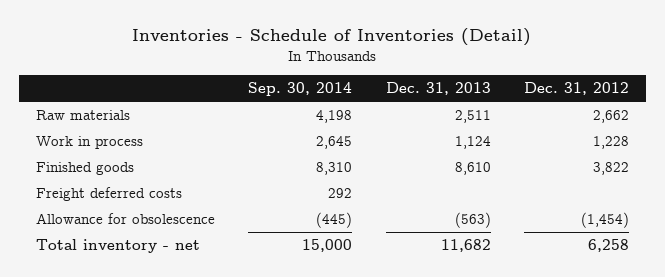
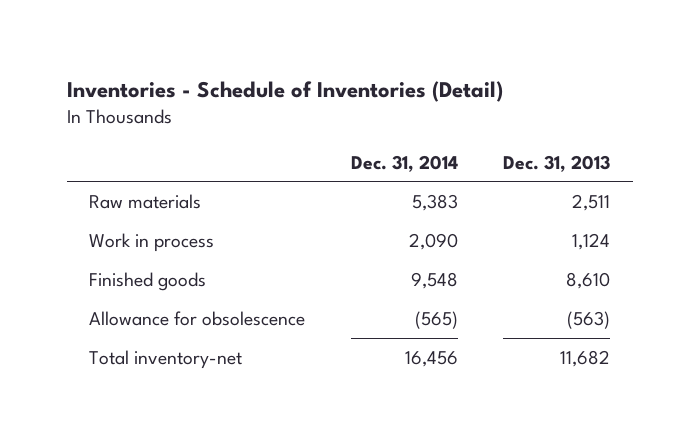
- | Sep. 30, 2014 | Dec. 31, 2013 | Dec. 31, 2012
+ | Dec. 31, 2014 | Dec. 31, 2013
- Freight deferred costs | 292 | |
- Total inventory - net | 15,000 | 11,682 | 6,258
+ Total inventory-net | 16,456 | 11,682

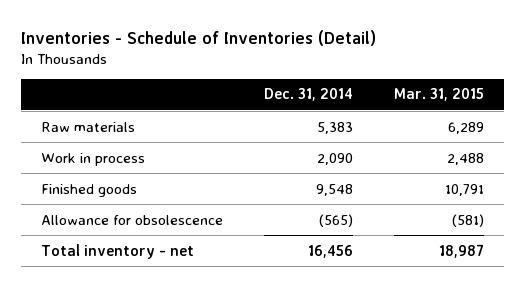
- | Dec. 31, 2014 | Dec. 31, 2013
+ | Dec. 31, 2014 | Mar. 31, 2015
- Total inventory-net | 16,456 | 11,682
+ Total inventory - net | 16,456 | 18,987

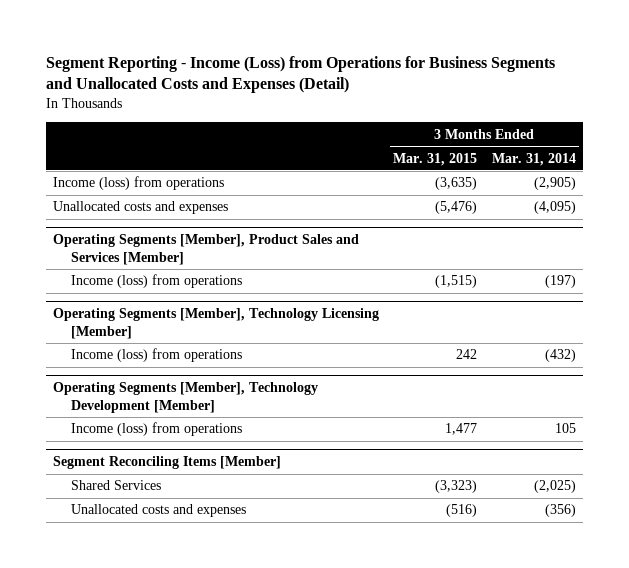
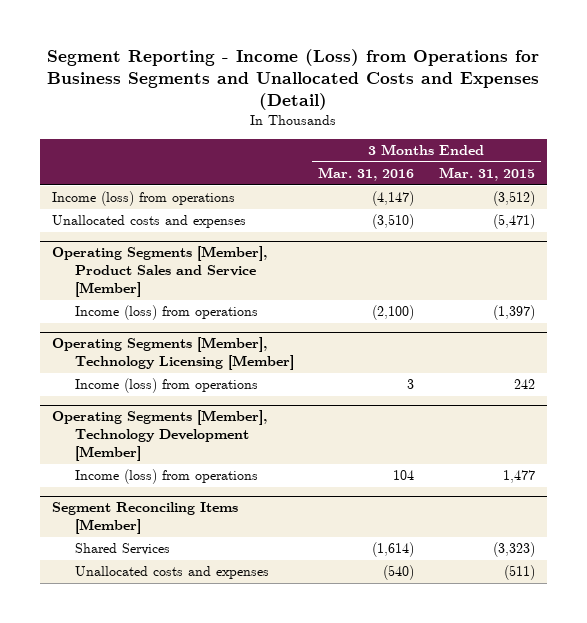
- | 3 Months Ended Mar. 31, 2015 | 3 Months Ended Mar. 31, 2014
+ | 3 Months Ended Mar. 31, 2016 | 3 Months Ended Mar. 31, 2015
- Income (loss) from operations | (3,635) | (2,905)
- Unallocated costs and expenses | (5,476) | (4,095)
- Operating Segments [Member], Product Sales and Services [Member]
- Income (loss) from operations | (1,515) | (197)
+ Income (loss) from operations | (4,147) | (3,512)
+ Unallocated costs and expenses | (3,510) | (5,471)
+ Operating Segments [Member], Product Sales and Service [Member]
+ Income (loss) from operations | (2,100) | (1,397)
@ Segment Reconciling Items [Member]
- Unallocated costs and expenses | (516) | (356)
+ Unallocated costs and expenses | (540) | (511)

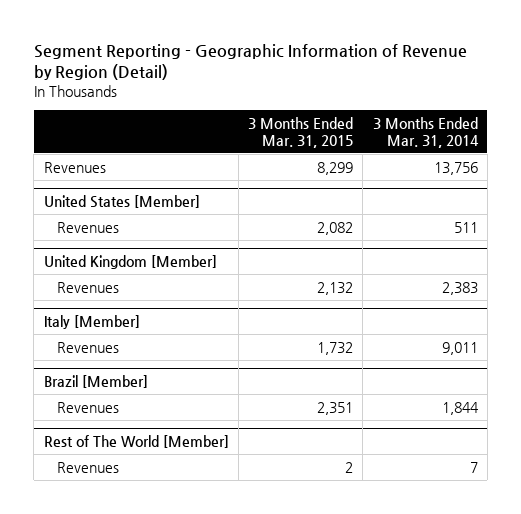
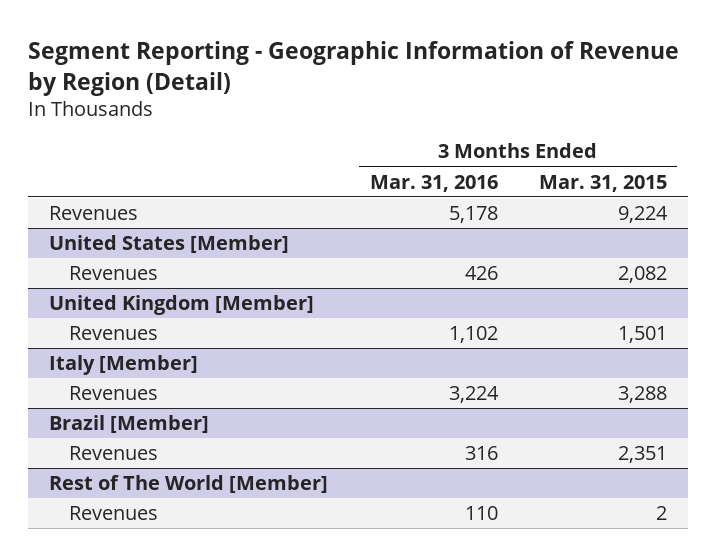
- | 3 Months Ended Mar. 31, 2015 | 3 Months Ended Mar. 31, 2014
+ | 3 Months Ended Mar. 31, 2016 | 3 Months Ended Mar. 31, 2015
- Revenues | 8,299 | 13,756
+ Revenues | 5,178 | 9,224
@ United Kingdom [Member]
- Revenues | 2,132 | 2,383
+ Revenues | 1,102 | 1,501
@ Italy [Member]
- Revenues | 1,732 | 9,011
+ Revenues | 3,224 | 3,288

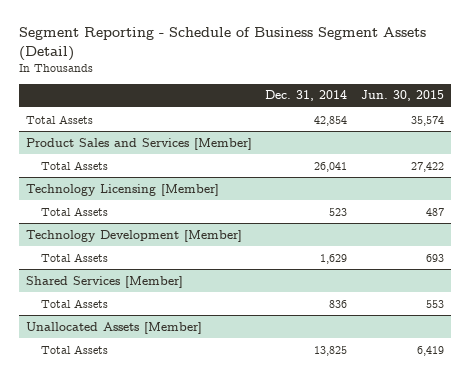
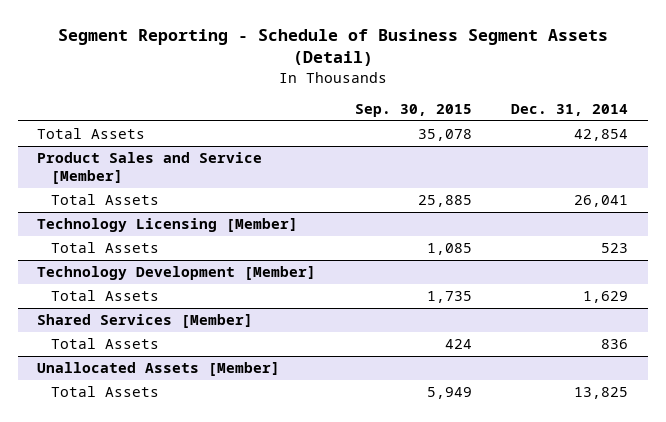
- | Dec. 31, 2014 | Jun. 30, 2015
+ | Sep. 30, 2015 | Dec. 31, 2014
- Product Sales and Services [Member]
+ Product Sales and Service [Member]

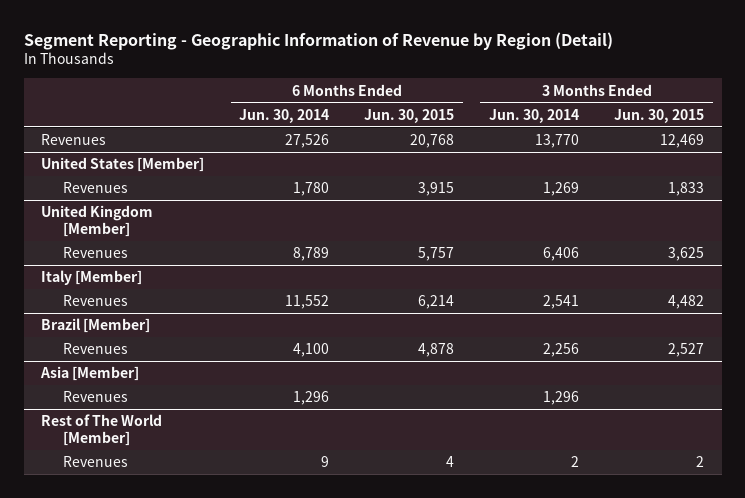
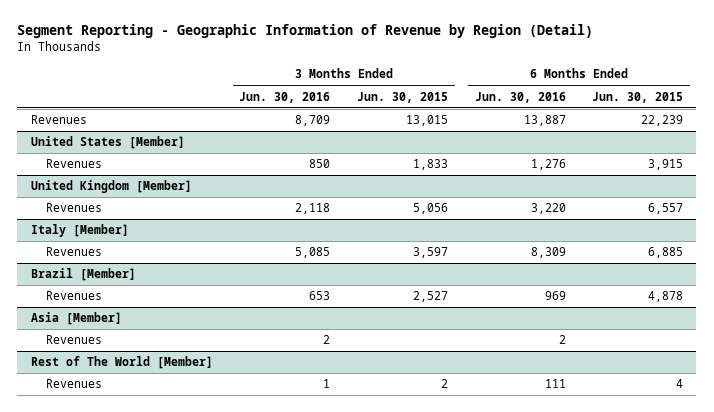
- | 6 Months Ended Jun. 30, 2014 | 6 Months Ended Jun. 30, 2015 | 3 Months Ended Jun. 30, 2014 | 3 Months Ended Jun. 30, 2015
+ | 3 Months Ended Jun. 30, 2016 | 3 Months Ended Jun. 30, 2015 | 6 Months Ended Jun. 30, 2016 | 6 Months Ended Jun. 30, 2015
- Revenues | 27,526 | 20,768 | 13,770 | 12,469
+ Revenues | 8,709 | 13,015 | 13,887 | 22,239
@ United Kingdom [Member]
- Revenues | 8,789 | 5,757 | 6,406 | 3,625
+ Revenues | 2,118 | 5,056 | 3,220 | 6,557
@ Italy [Member]
- Revenues | 11,552 | 6,214 | 2,541 | 4,482
+ Revenues | 5,085 | 3,597 | 8,309 | 6,885

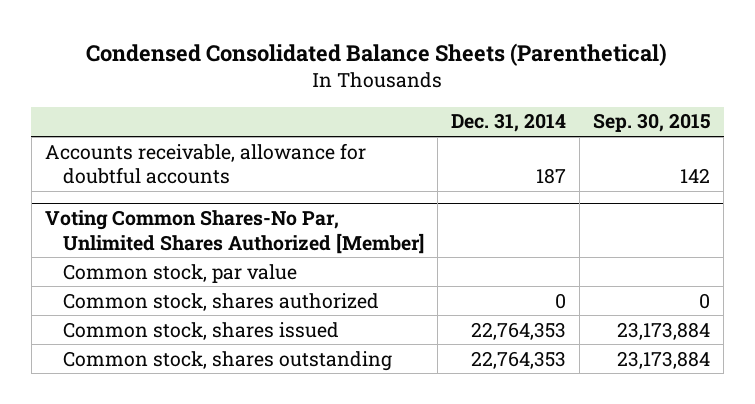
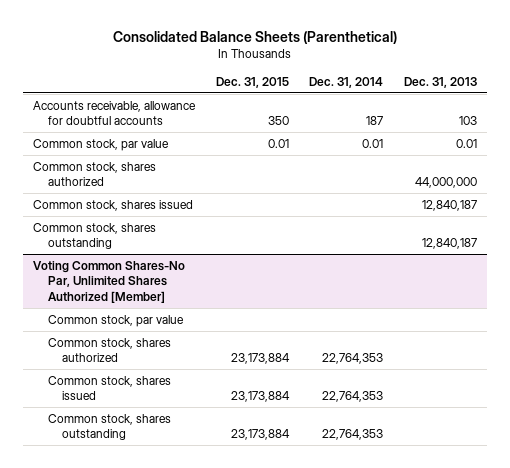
- Condensed Consolidated Balance Sheets (Parenthetical)
+ Consolidated Balance Sheets (Parenthetical)
- | Dec. 31, 2014 | Sep. 30, 2015
+ | Dec. 31, 2015 | Dec. 31, 2014 | Dec. 31, 2013
+ Common stock, par value | 0.01 | 0.01 | 0.01
+ Common stock, shares authorized | | | 44,000,000
+ Common stock, shares issued | | | 12,840,187
+ Common stock, shares outstanding | | | 12,840,187
@ Voting Common Shares-No Par, Unlimited Shares Authorized [Member]
- Common stock, shares authorized | 0 | 0
+ Common stock, shares authorized | 23,173,884 | 22,764,353 |

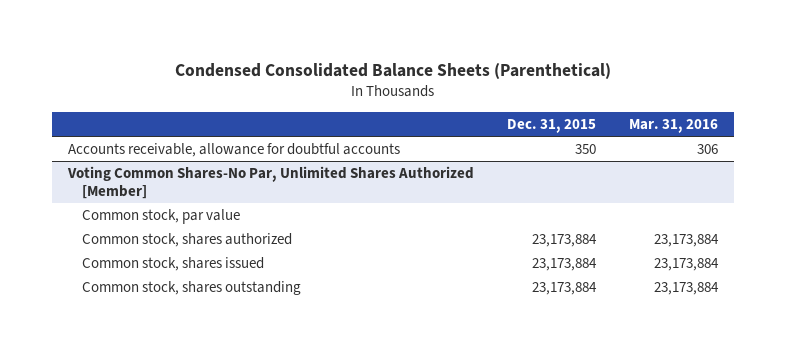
- Consolidated Balance Sheets (Parenthetical)
+ Condensed Consolidated Balance Sheets (Parenthetical)
- | Dec. 31, 2015 | Dec. 31, 2014 | Dec. 31, 2013
+ | Dec. 31, 2015 | Mar. 31, 2016
- Common stock, par value | 0.01 | 0.01 | 0.01
- Common stock, shares authorized | | | 44,000,000
- Common stock, shares issued | | | 12,840,187
- Common stock, shares outstanding | | | 12,840,187

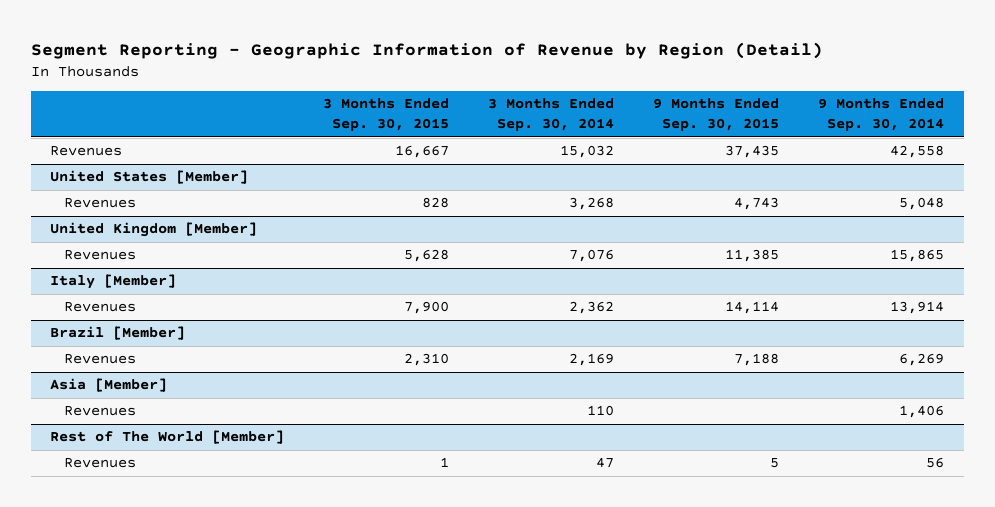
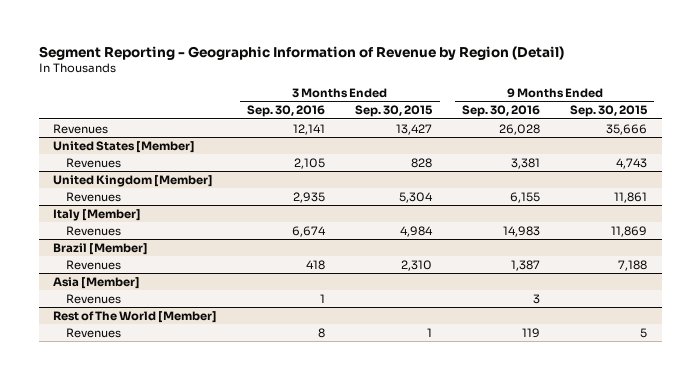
- | 3 Months Ended Sep. 30, 2015 | 3 Months Ended Sep. 30, 2014 | 9 Months Ended Sep. 30, 2015 | 9 Months Ended Sep. 30, 2014
+ | 3 Months Ended Sep. 30, 2016 | 3 Months Ended Sep. 30, 2015 | 9 Months Ended Sep. 30, 2016 | 9 Months Ended Sep. 30, 2015
- Revenues | 16,667 | 15,032 | 37,435 | 42,558
+ Revenues | 12,141 | 13,427 | 26,028 | 35,666
@ United Kingdom [Member]
- Revenues | 5,628 | 7,076 | 11,385 | 15,865
+ Revenues | 2,935 | 5,304 | 6,155 | 11,861
@ Italy [Member]
- Revenues | 7,900 | 2,362 | 14,114 | 13,914
+ Revenues | 6,674 | 4,984 | 14,983 | 11,869

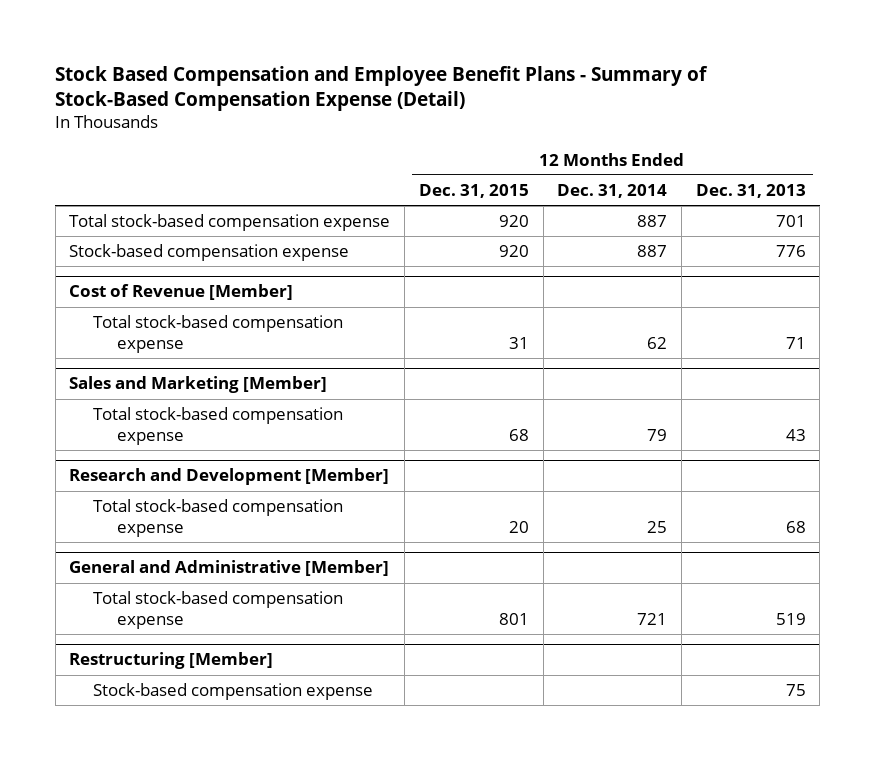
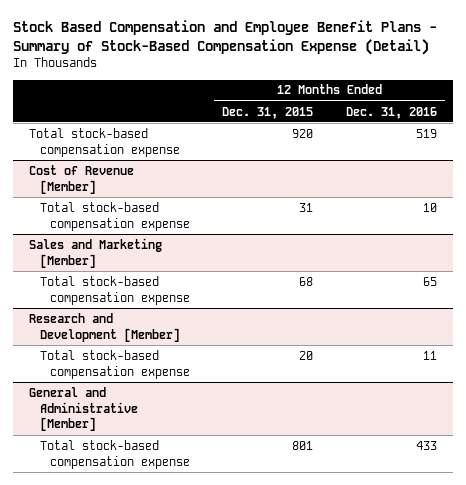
- | 12 Months Ended Dec. 31, 2015 | 12 Months Ended Dec. 31, 2014 | 12 Months Ended Dec. 31, 2013
+ | 12 Months Ended Dec. 31, 2015 | 12 Months Ended Dec. 31, 2016
- Stock-based compensation expense | 920 | 887 | 776
- Restructuring [Member]
- Stock-based compensation expense | | | 75

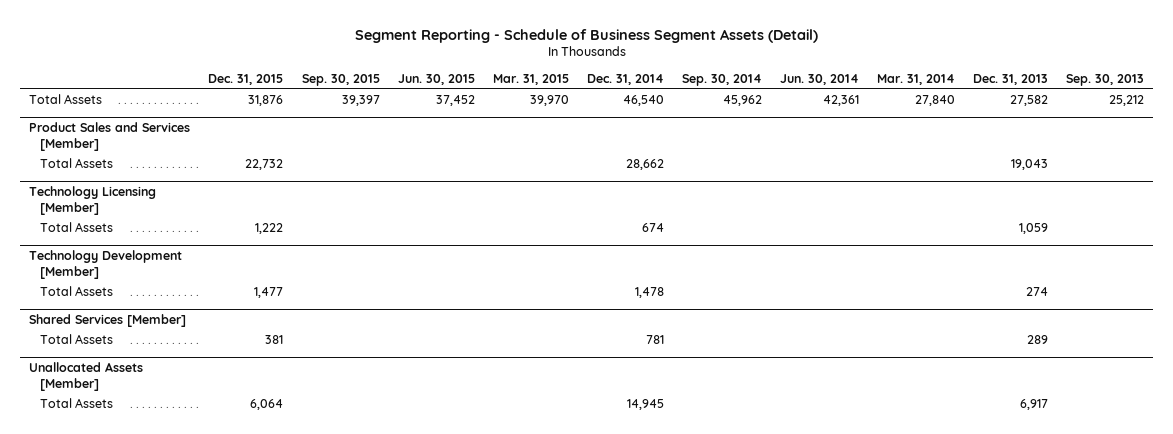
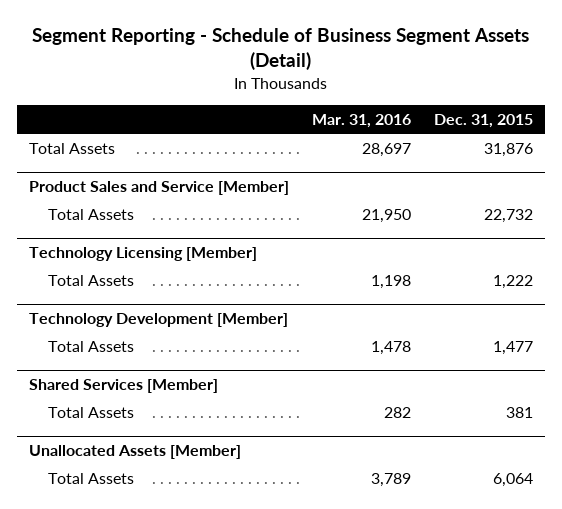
- | Dec. 31, 2015 | Sep. 30, 2015 | Jun. 30, 2015 | Mar. 31, 2015 | Dec. 31, 2014 | Sep. 30, 2014 | Jun. 30, 2014 | Mar. 31, 2014 | Dec. 31, 2013 | Sep. 30, 2013
+ | Mar. 31, 2016 | Dec. 31, 2015
- Product Sales and Services [Member]
+ Product Sales and Service [Member]

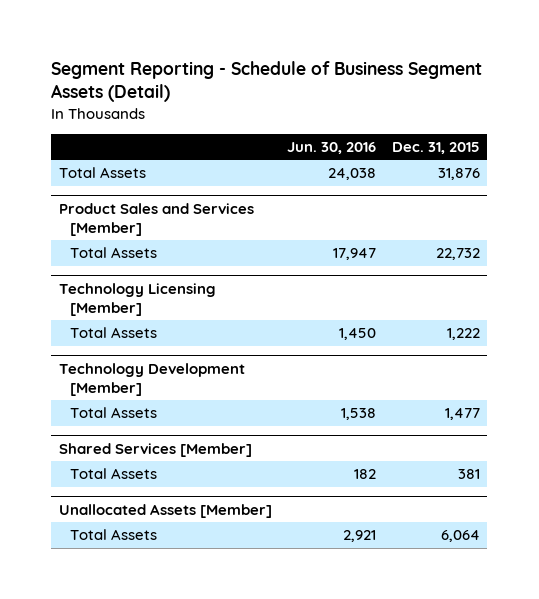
- | Mar. 31, 2016 | Dec. 31, 2015
+ | Jun. 30, 2016 | Dec. 31, 2015
- Product Sales and Service [Member]
+ Product Sales and Services [Member]

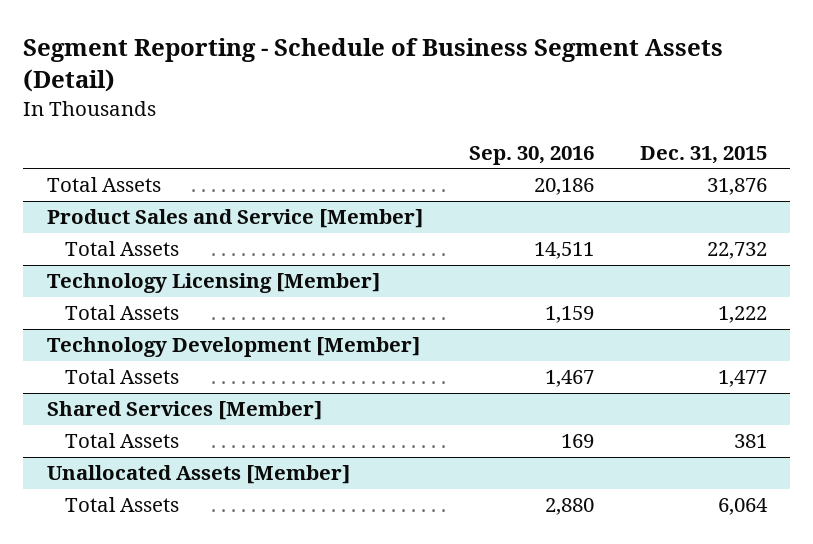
- | Jun. 30, 2016 | Dec. 31, 2015
+ | Sep. 30, 2016 | Dec. 31, 2015
- Product Sales and Services [Member]
+ Product Sales and Service [Member]

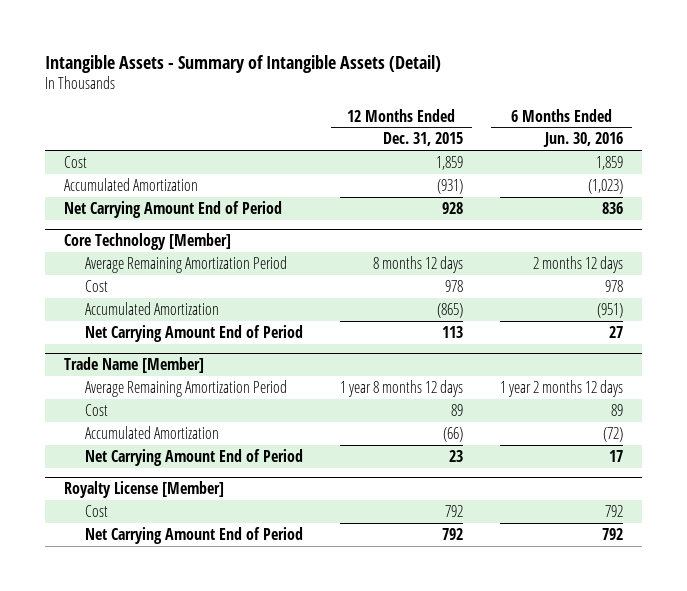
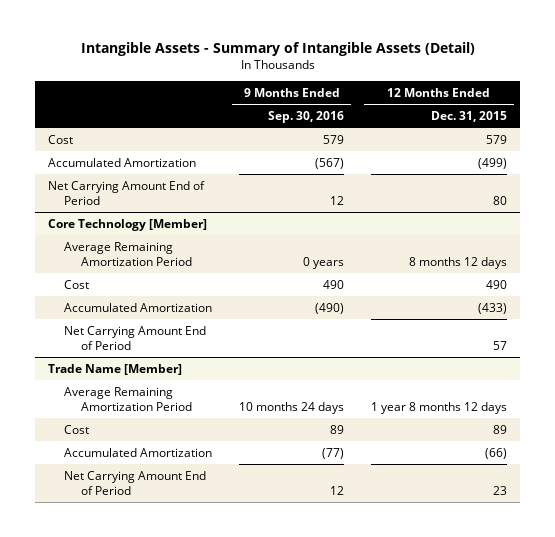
- | 12 Months Ended Dec. 31, 2015 | 6 Months Ended Jun. 30, 2016
+ | 9 Months Ended Sep. 30, 2016 | 12 Months Ended Dec. 31, 2015
- Cost | 1,859 | 1,859
- Accumulated Amortization | (931) | (1,023)
- Net Carrying Amount End of Period | 928 | 836
+ Cost | 579 | 579
+ Accumulated Amortization | (567) | (499)
+ Net Carrying Amount End of Period | 12 | 80
@ Core Technology [Member]
- Cost | 978 | 978
- Accumulated Amortization | (865) | (951)
- Net Carrying Amount End of Period | 113 | 27
+ Cost | 490 | 490
+ Accumulated Amortization | (490) | (433)
+ Net Carrying Amount End of Period | | 57
- Royalty License [Member]
- Cost | 792 | 792
- Net Carrying Amount End of Period | 792 | 792

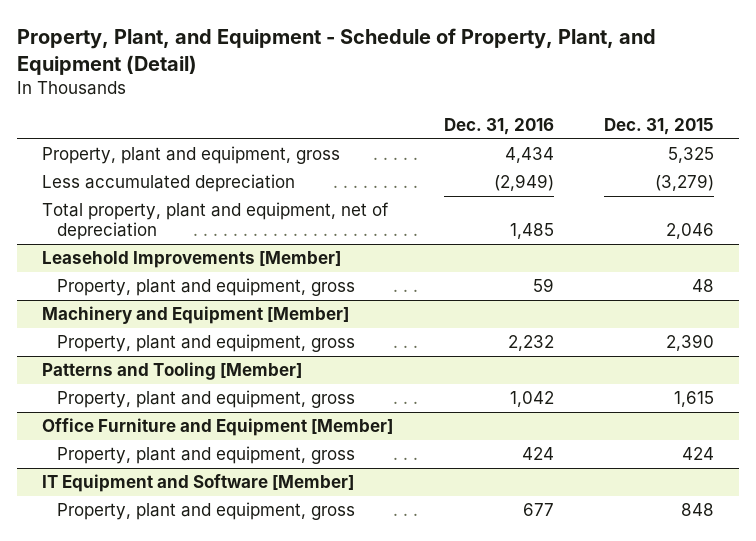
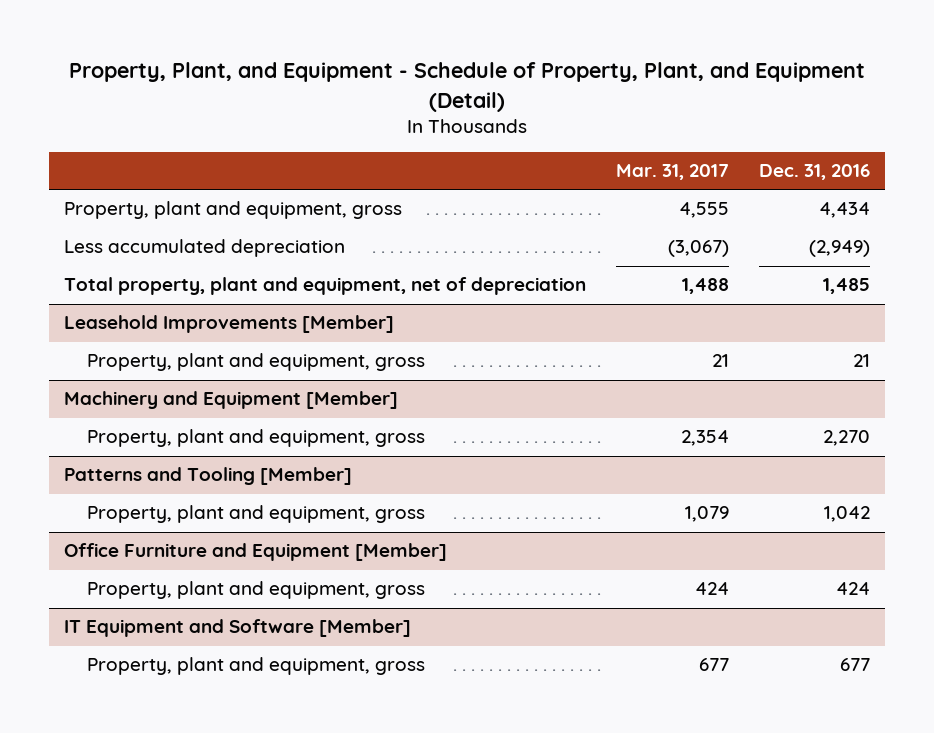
- | Dec. 31, 2016 | Dec. 31, 2015
+ | Mar. 31, 2017 | Dec. 31, 2016
@ Leasehold Improvements [Member]
- Property, plant and equipment, gross | 59 | 48
+ Property, plant and equipment, gross | 21 | 21
@ Machinery and Equipment [Member]
- Property, plant and equipment, gross | 2,232 | 2,390
+ Property, plant and equipment, gross | 2,354 | 2,270

